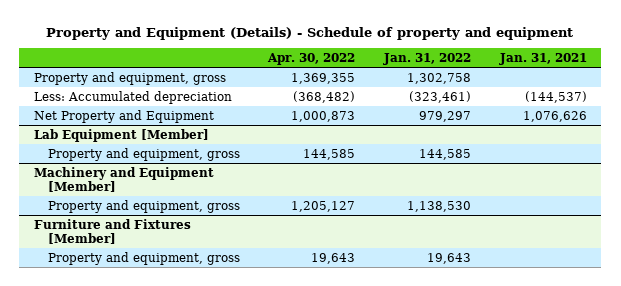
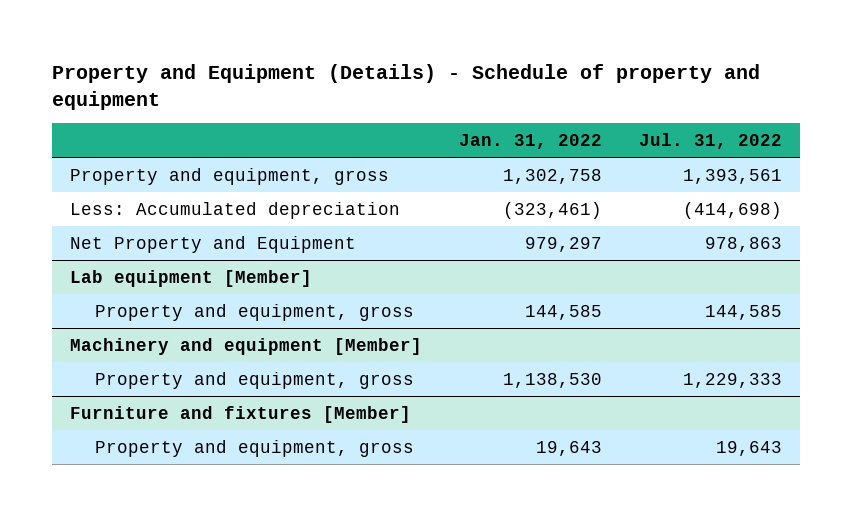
- | Apr. 30, 2022 | Jan. 31, 2022 | Jan. 31, 2021
+ | Jan. 31, 2022 | Jul. 31, 2022
- Lab Equipment [Member]
+ Lab equipment [Member]
- Machinery and Equipment [Member]
+ Machinery and equipment [Member]
- Furniture and Fixtures [Member]
+ Furniture and fixtures [Member]

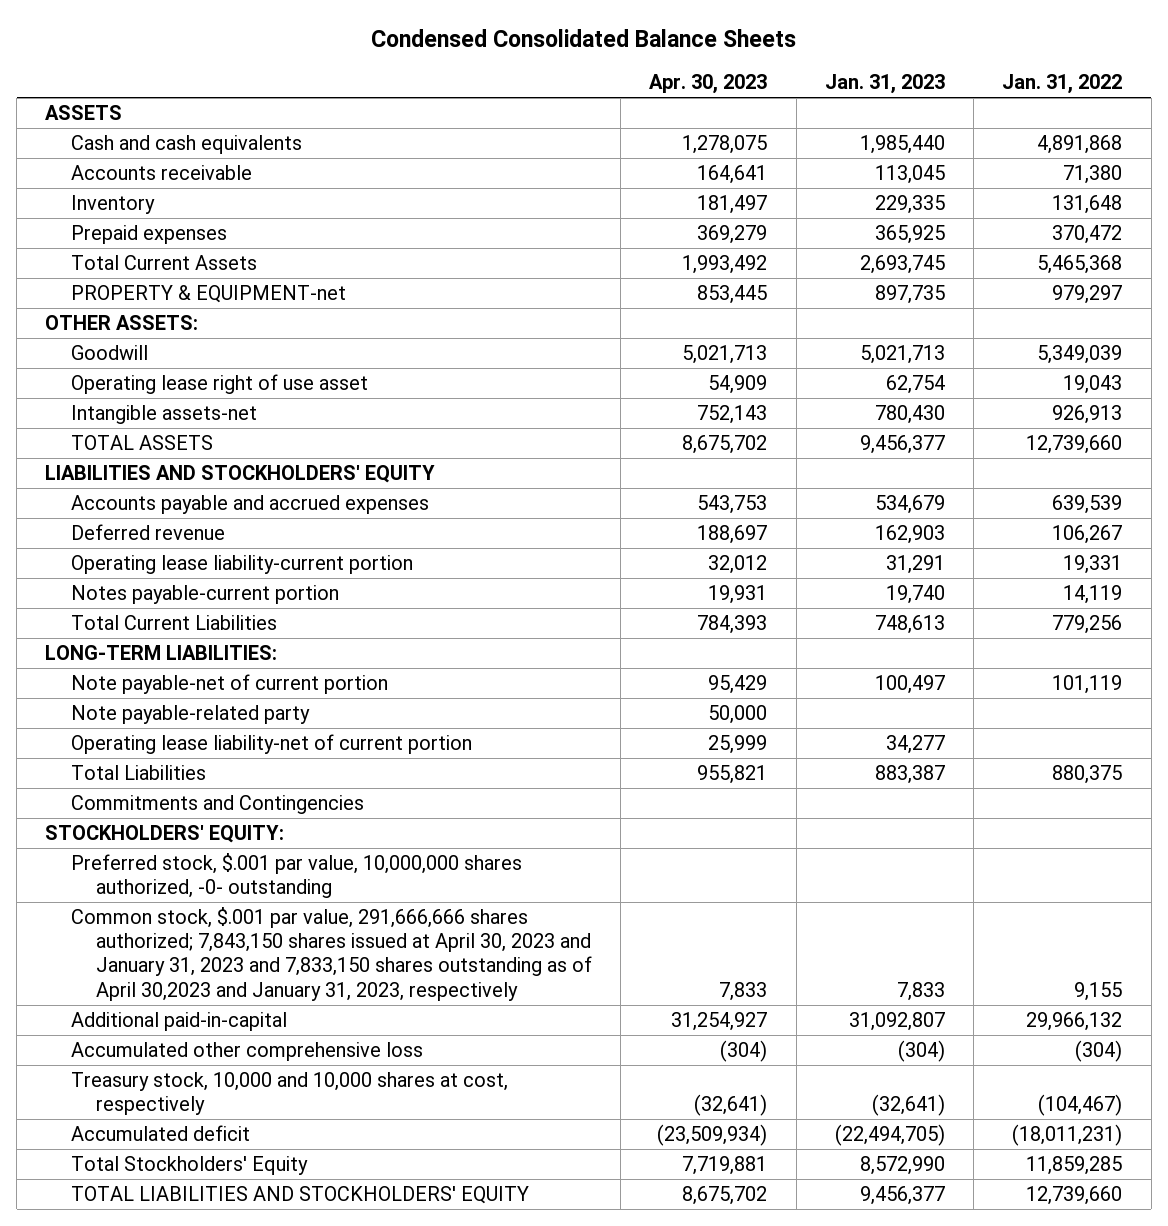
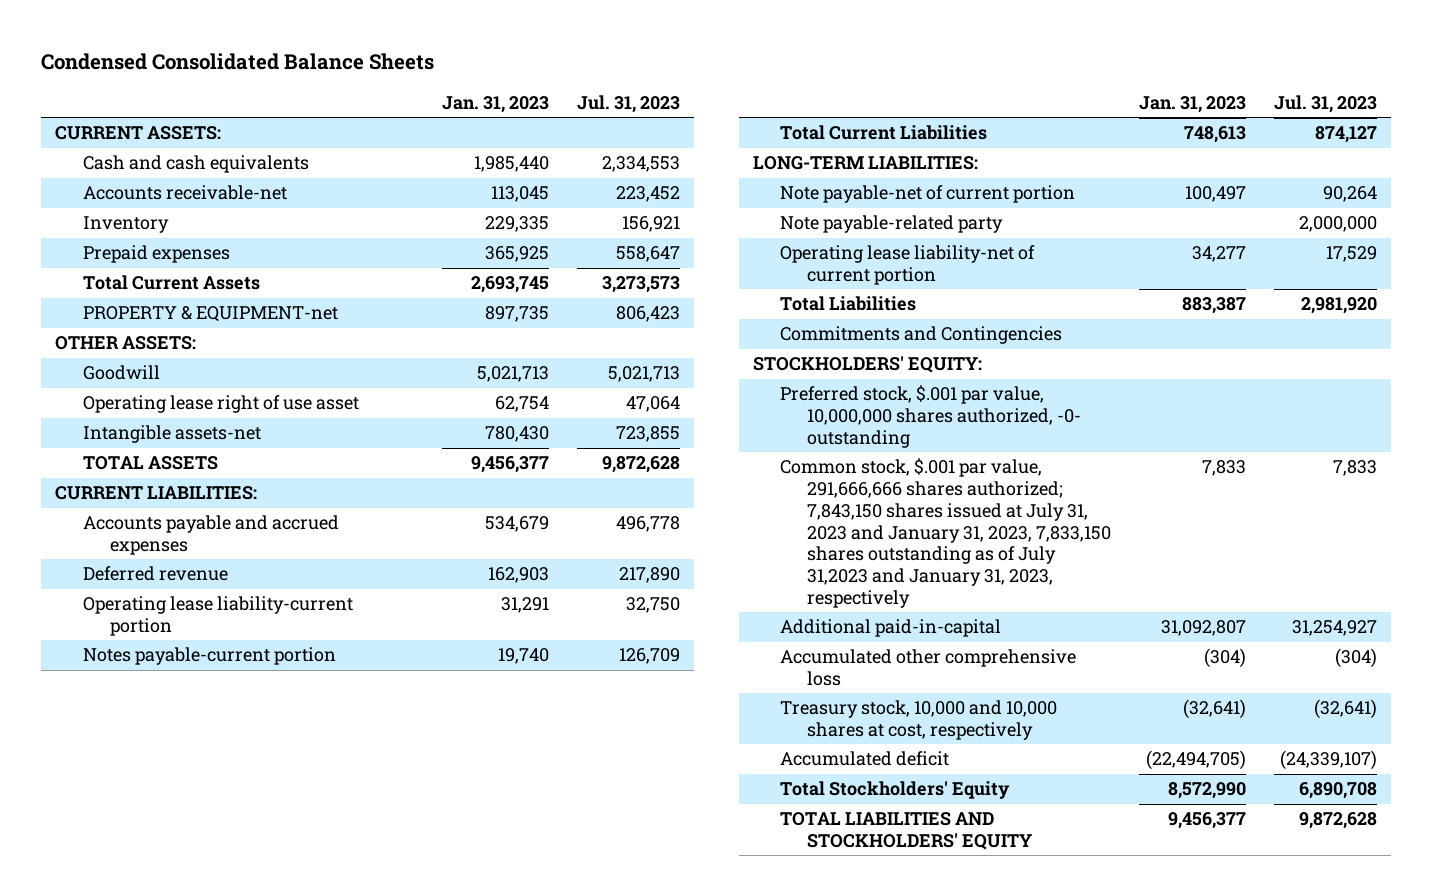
- | Apr. 30, 2023 | Jan. 31, 2023 | Jan. 31, 2022
+ | Jan. 31, 2023 | Jul. 31, 2023
- ASSETS
+ CURRENT ASSETS:
- Accounts receivable | 164,641 | 113,045 | 71,380
+ Accounts receivable-net | 113,045 | 223,452
- LIABILITIES AND STOCKHOLDERS' EQUITY
+ CURRENT LIABILITIES:
- Common stock, $.001 par value, 291,666,666 shares authorized; 7,843,150 shares issued at April 30, 2023 and January 31, 2023 and 7,833,150 shares outstanding as of April 30,2023 and January 31, 2023, respectively | 7,833 | 7,833 | 9,155
+ Common stock, $.001 par value, 291,666,666 shares authorized; 7,843,150 shares issued at July 31, 2023 and January 31, 2023, 7,833,150 shares outstanding as of July 31,2023 and January 31, 2023, respectively | 7,833 | 7,833

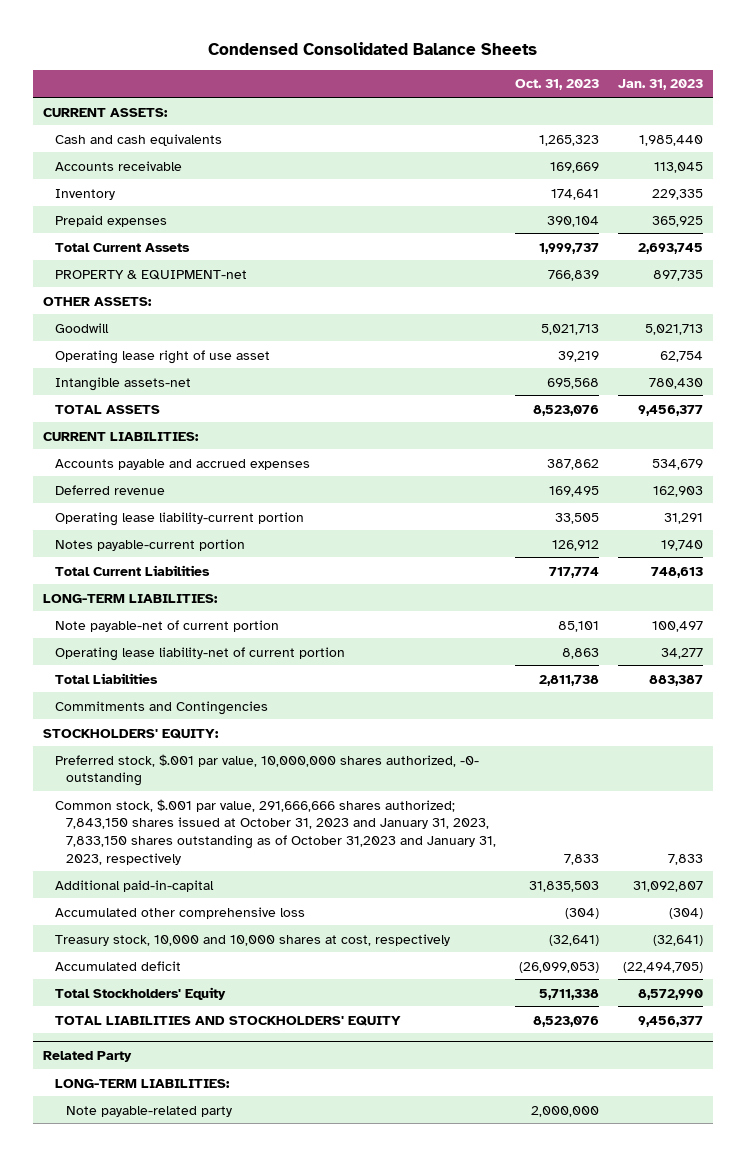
- | Jan. 31, 2023 | Jul. 31, 2023
+ | Oct. 31, 2023 | Jan. 31, 2023
- Accounts receivable-net | 113,045 | 223,452
+ Accounts receivable | 169,669 | 113,045
- Note payable-related party | | 2,000,000
- Common stock, $.001 par value, 291,666,666 shares authorized; 7,843,150 shares issued at July 31, 2023 and January 31, 2023, 7,833,150 shares outstanding as of July 31,2023 and January 31, 2023, respectively | 7,833 | 7,833
+ Common stock, $.001 par value, 291,666,666 shares authorized; 7,843,150 shares issued at October 31, 2023 and January 31, 2023, 7,833,150 shares outstanding as of October 31,2023 and January 31, 2023, respectively | 7,833 | 7,833
+ Related Party
+ LONG-TERM LIABILITIES:
+ Note payable-related party | 2,000,000 |

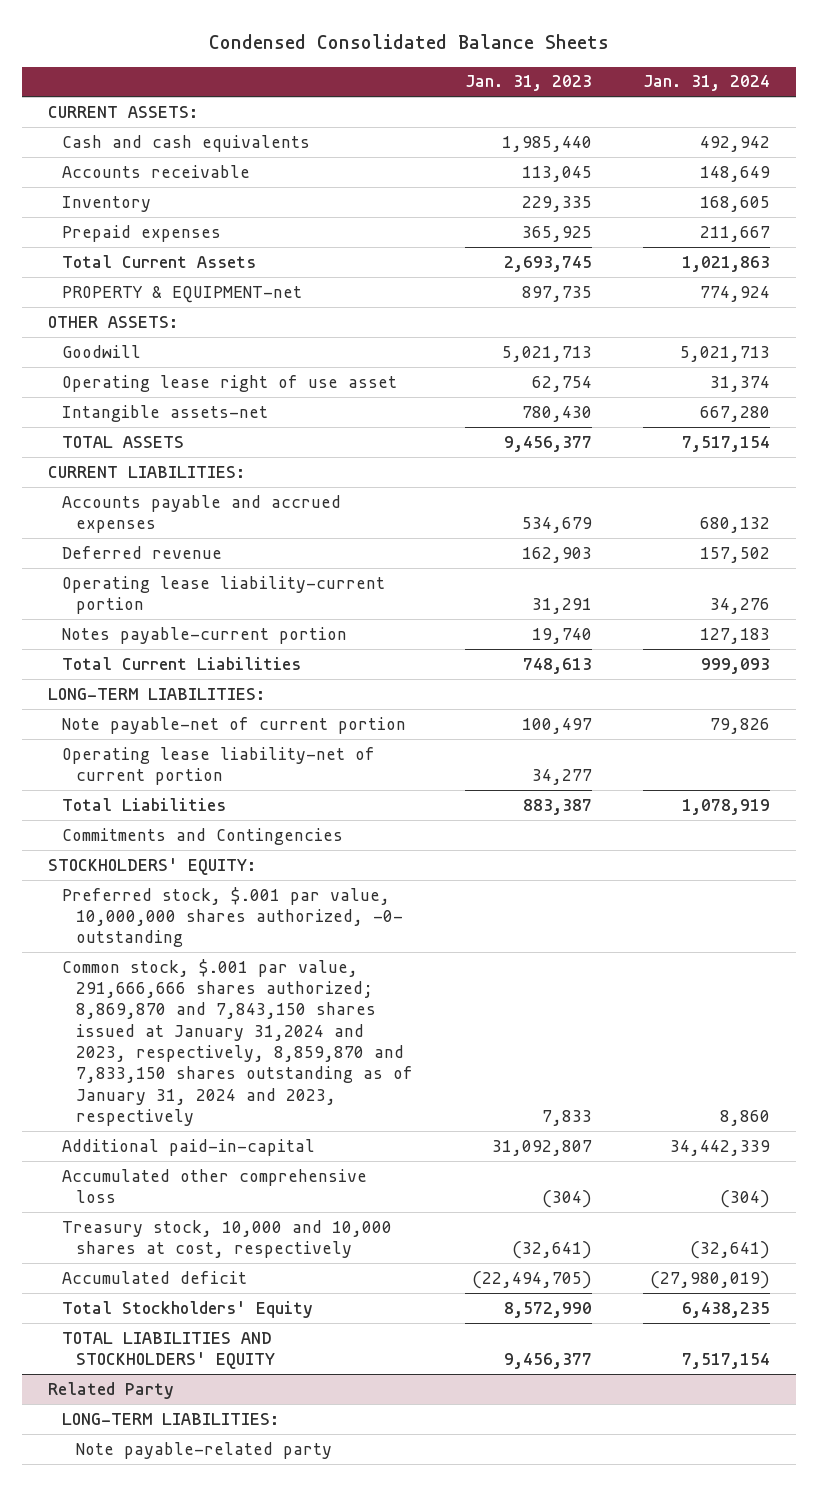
- | Oct. 31, 2023 | Jan. 31, 2023
+ | Jan. 31, 2023 | Jan. 31, 2024
- Common stock, $.001 par value, 291,666,666 shares authorized; 7,843,150 shares issued at October 31, 2023 and January 31, 2023, 7,833,150 shares outstanding as of October 31,2023 and January 31, 2023, respectively | 7,833 | 7,833
+ Common stock, $.001 par value, 291,666,666 shares authorized; 8,869,870 and 7,843,150 shares issued at January 31,2024 and 2023, respectively, 8,859,870 and 7,833,150 shares outstanding as of January 31, 2024 and 2023, respectively | 7,833 | 8,860

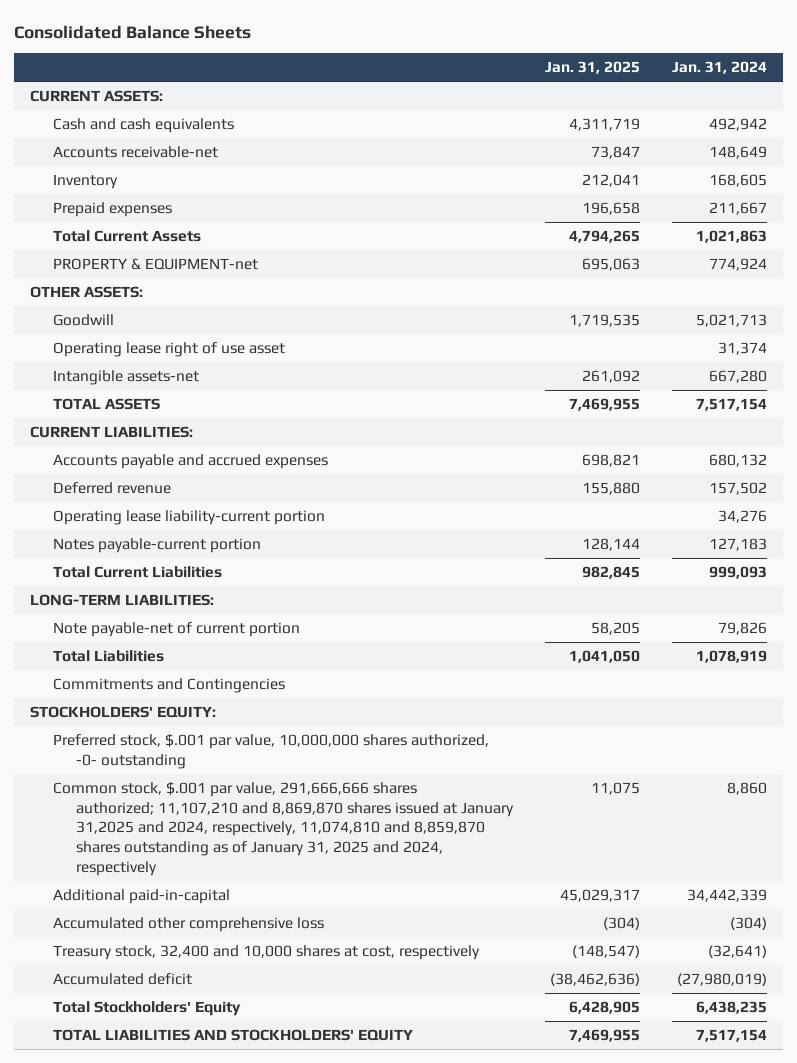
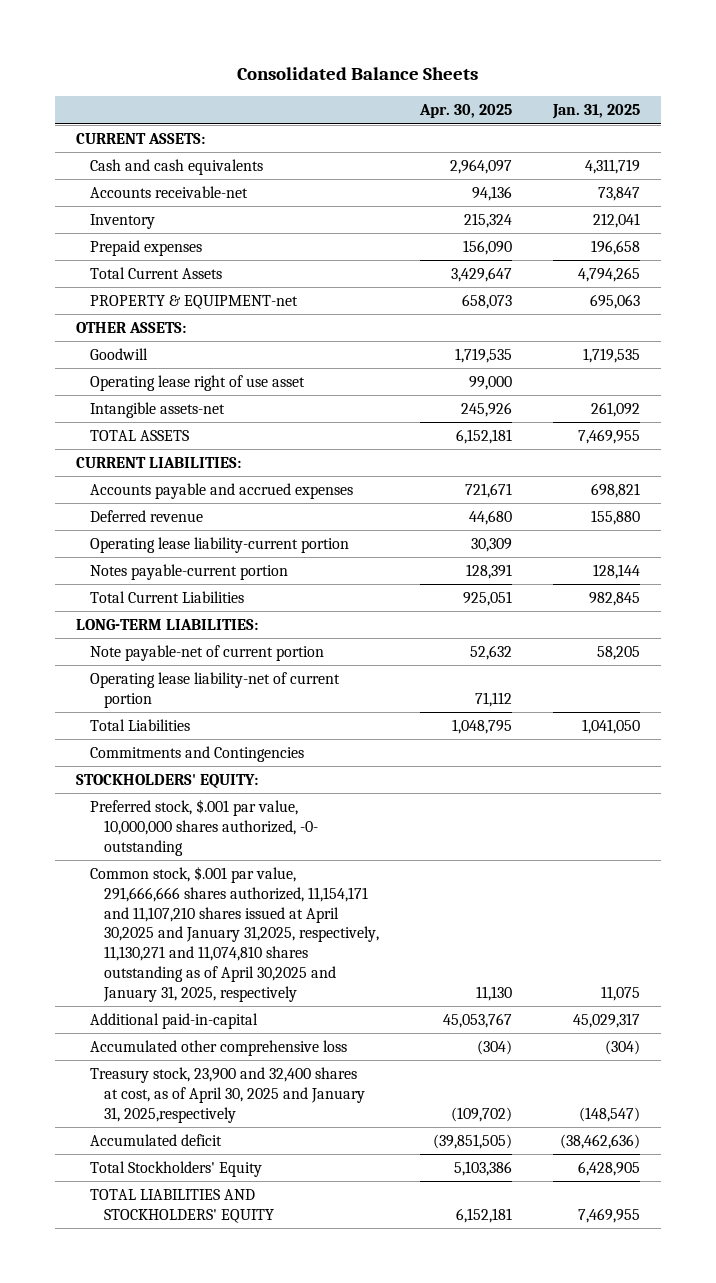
- | Jan. 31, 2025 | Jan. 31, 2024
+ | Apr. 30, 2025 | Jan. 31, 2025
+ Operating lease liability-net of current portion | 71,112 |
- Common stock, $.001 par value, 291,666,666 shares authorized; 11,107,210 and 8,869,870 shares issued at January 31,2025 and 2024, respectively, 11,074,810 and 8,859,870 shares outstanding as of January 31, 2025 and 2024, respectively | 11,075 | 8,860
+ Common stock, $.001 par value, 291,666,666 shares authorized, 11,154,171 and 11,107,210 shares issued at April 30,2025 and January 31,2025, respectively, 11,130,271 and 11,074,810 shares outstanding as of April 30,2025 and January 31, 2025, respectively | 11,130 | 11,075
- Treasury stock, 32,400 and 10,000 shares at cost, respectively | (148,547) | (32,641)
+ Treasury stock, 23,900 and 32,400 shares at cost, as of April 30, 2025 and January 31, 2025,respectively | (109,702) | (148,547)

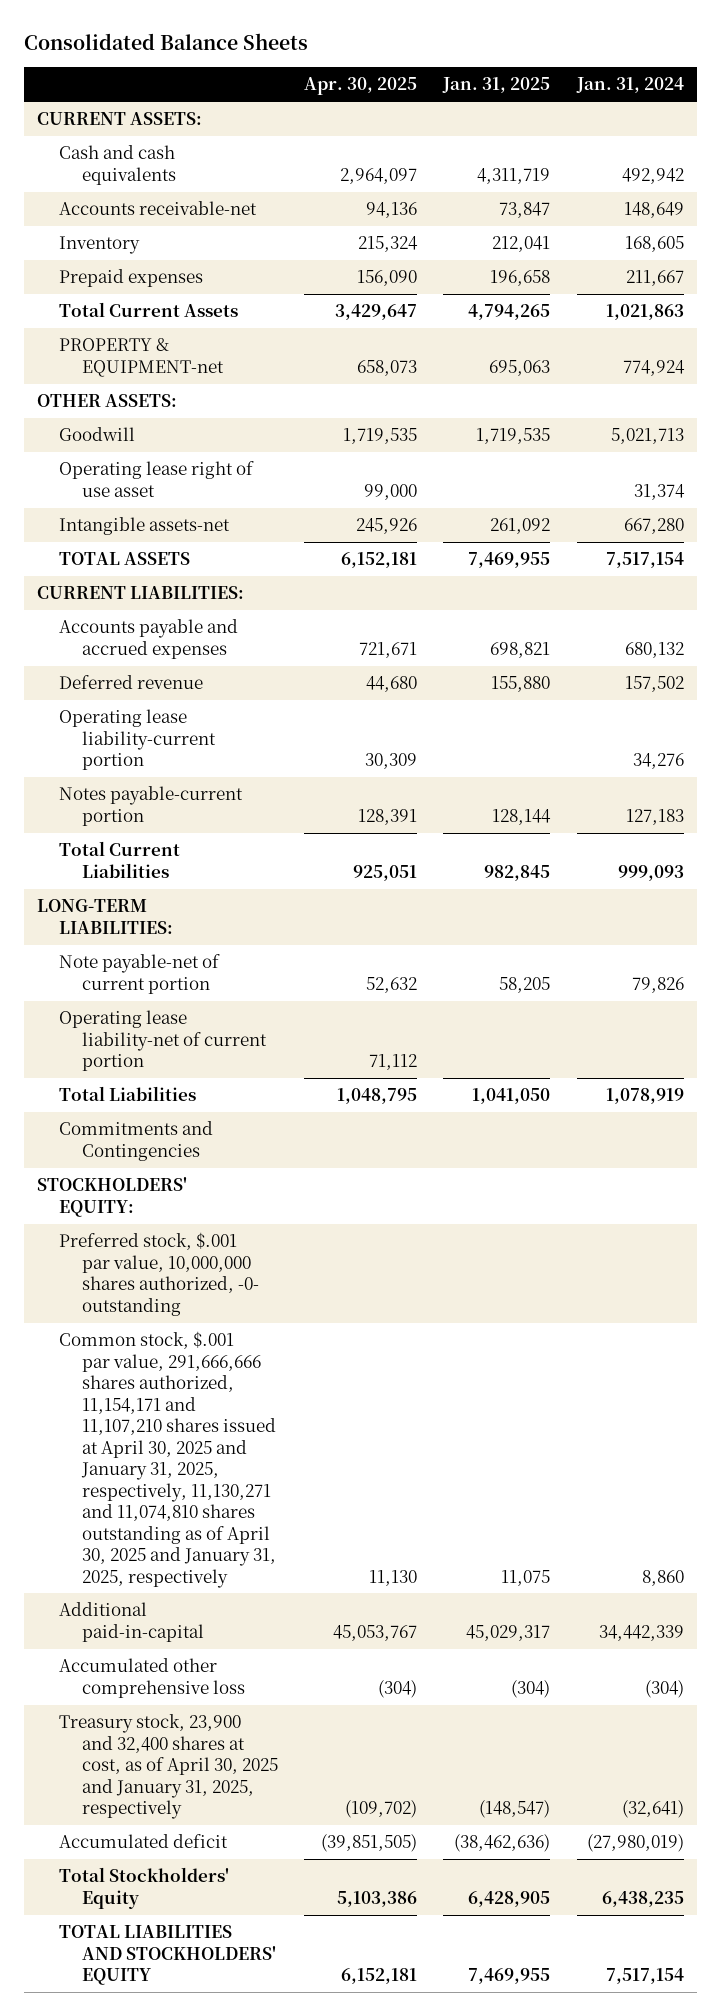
- | Apr. 30, 2025 | Jan. 31, 2025
+ | Apr. 30, 2025 | Jan. 31, 2025 | Jan. 31, 2024
- Common stock, $.001 par value, 291,666,666 shares authorized, 11,154,171 and 11,107,210 shares issued at April 30,2025 and January 31,2025, respectively, 11,130,271 and 11,074,810 shares outstanding as of April 30,2025 and January 31, 2025, respectively | 11,130 | 11,075
+ Common stock, $.001 par value, 291,666,666 shares authorized, 11,154,171 and 11,107,210 shares issued at April 30, 2025 and January 31, 2025, respectively, 11,130,271 and 11,074,810 shares outstanding as of April 30, 2025 and January 31, 2025, respectively | 11,130 | 11,075 | 8,860
- Treasury stock, 23,900 and 32,400 shares at cost, as of April 30, 2025 and January 31, 2025,respectively | (109,702) | (148,547)
+ Treasury stock, 23,900 and 32,400 shares at cost, as of April 30, 2025 and January 31, 2025, respectively | (109,702) | (148,547) | (32,641)

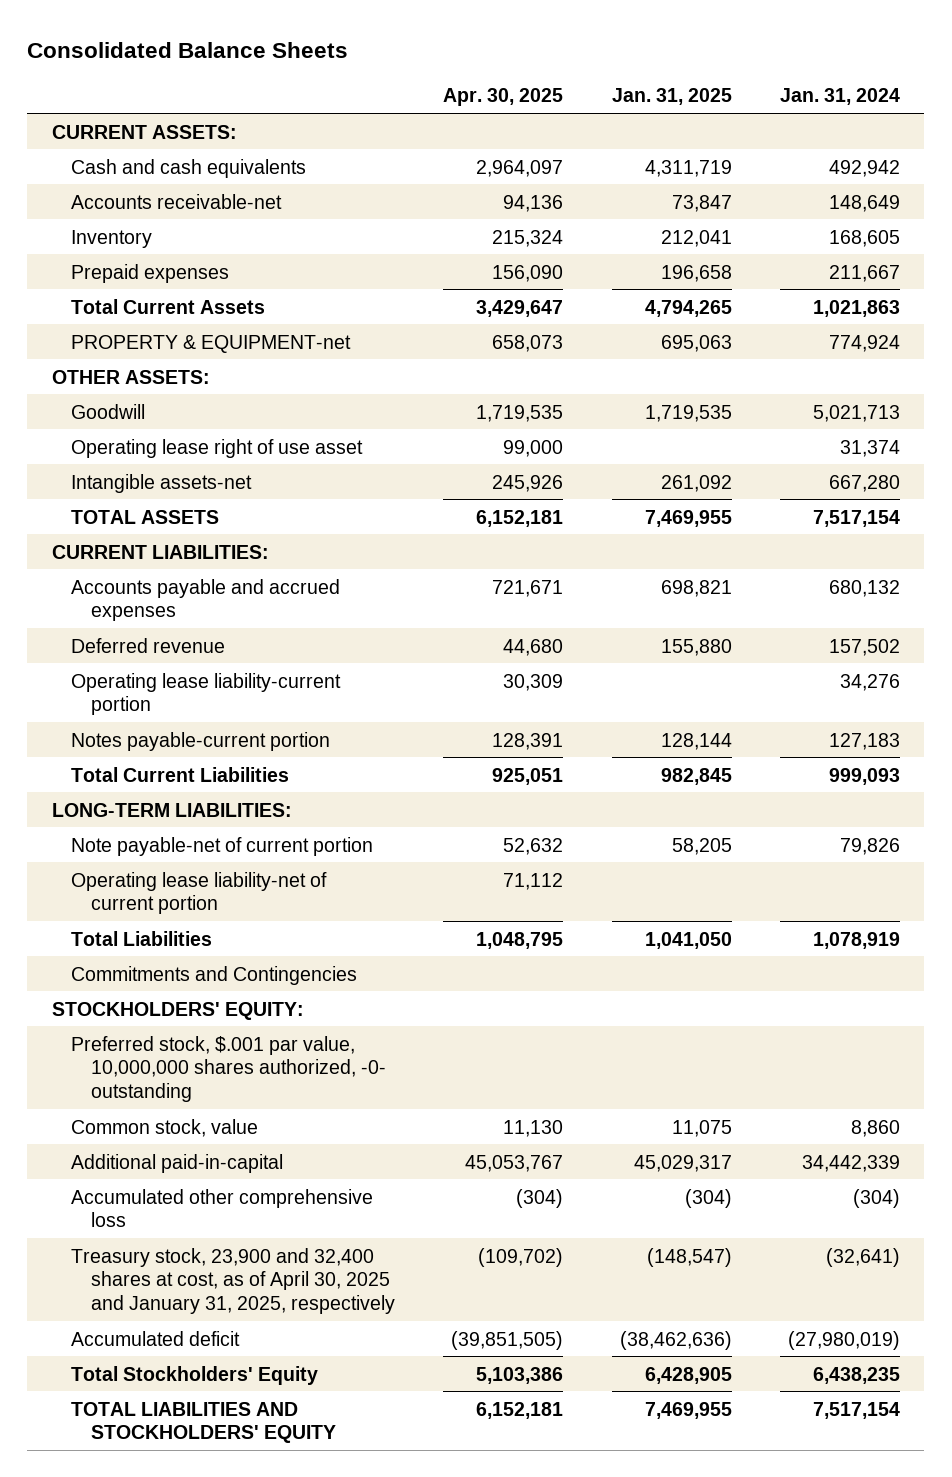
- Common stock, $.001 par value, 291,666,666 shares authorized, 11,154,171 and 11,107,210 shares issued at April 30, 2025 and January 31, 2025, respectively, 11,130,271 and 11,074,810 shares outstanding as of April 30, 2025 and January 31, 2025, respectively | 11,130 | 11,075 | 8,860
+ Common stock, value | 11,130 | 11,075 | 8,860

